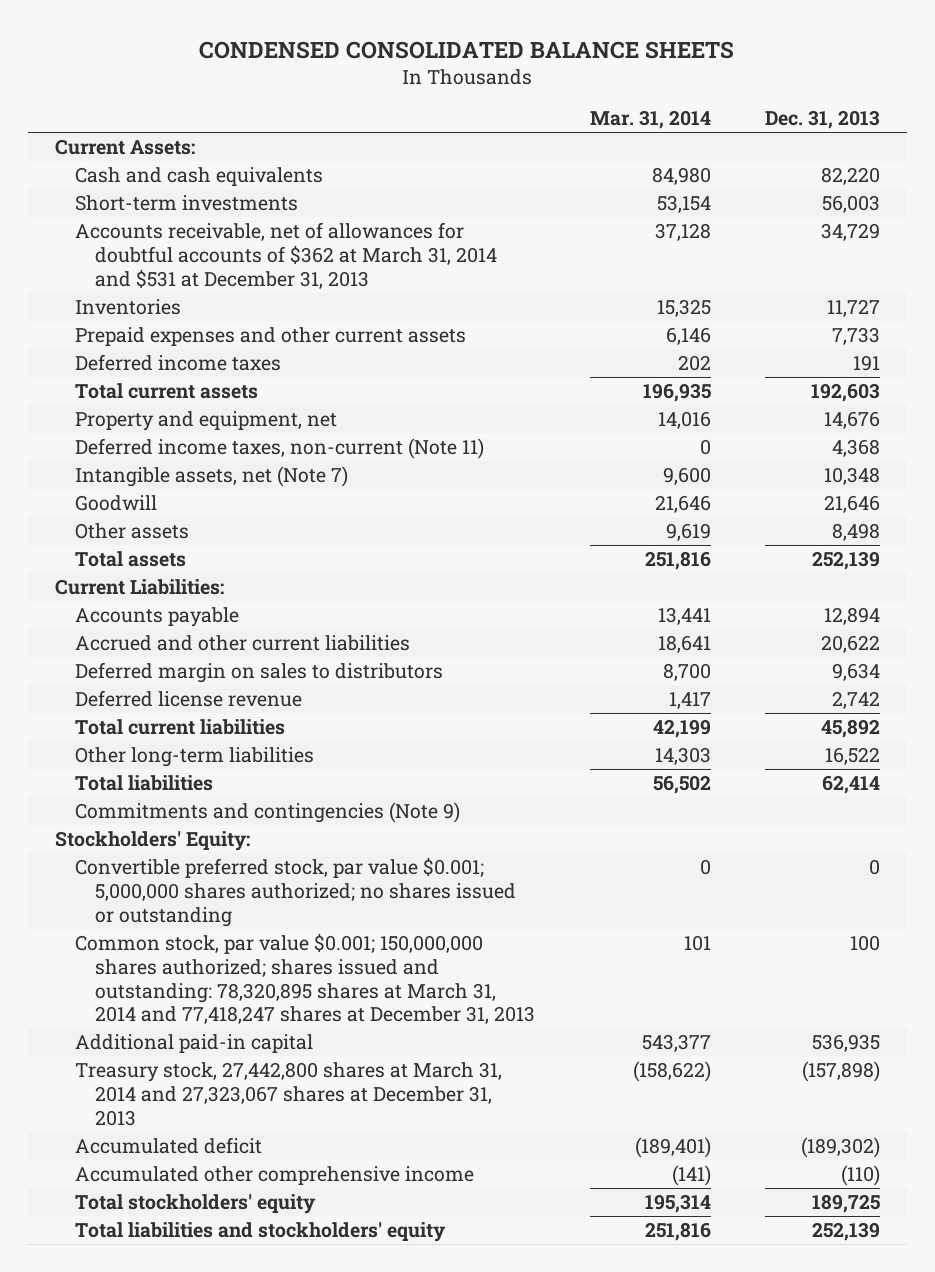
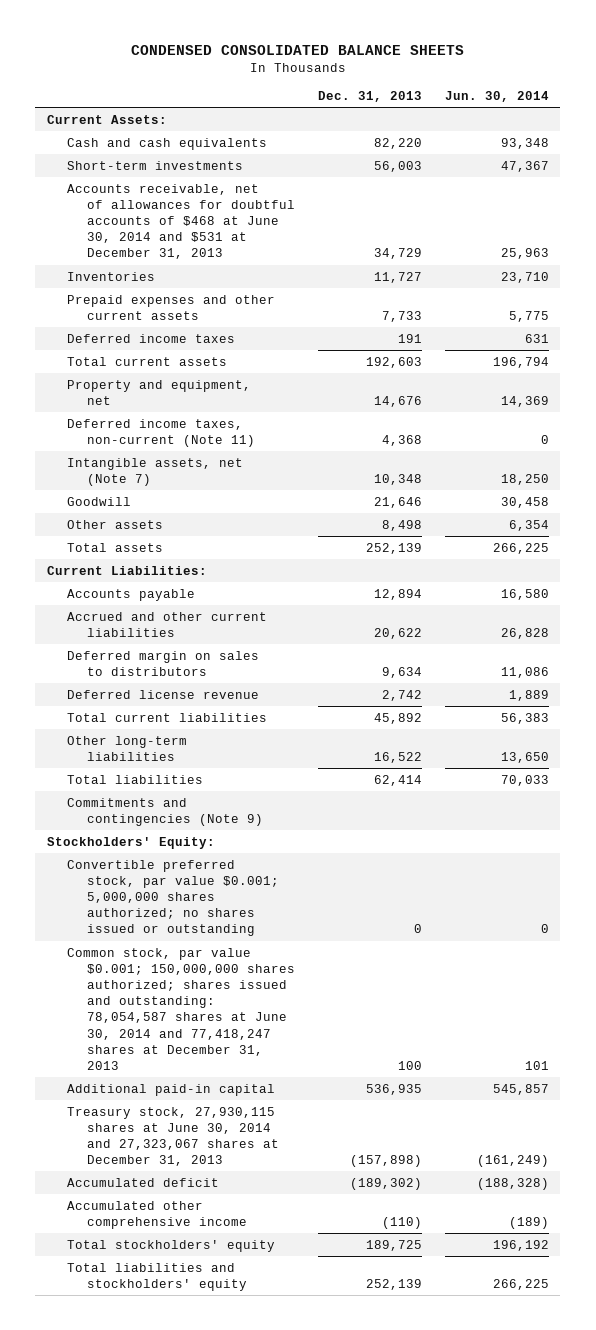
- | Mar. 31, 2014 | Dec. 31, 2013
+ | Dec. 31, 2013 | Jun. 30, 2014
- Accounts receivable, net of allowances for doubtful accounts of $362 at March 31, 2014 and $531 at December 31, 2013 | 37,128 | 34,729
+ Accounts receivable, net of allowances for doubtful accounts of $468 at June 30, 2014 and $531 at December 31, 2013 | 34,729 | 25,963
- Common stock, par value $0.001; 150,000,000 shares authorized; shares issued and outstanding: 78,320,895 shares at March 31, 2014 and 77,418,247 shares at December 31, 2013 | 101 | 100
+ Common stock, par value $0.001; 150,000,000 shares authorized; shares issued and outstanding: 78,054,587 shares at June 30, 2014 and 77,418,247 shares at December 31, 2013 | 100 | 101
- Treasury stock, 27,442,800 shares at March 31, 2014 and 27,323,067 shares at December 31, 2013 | (158,622) | (157,898)
+ Treasury stock, 27,930,115 shares at June 30, 2014 and 27,323,067 shares at December 31, 2013 | (157,898) | (161,249)

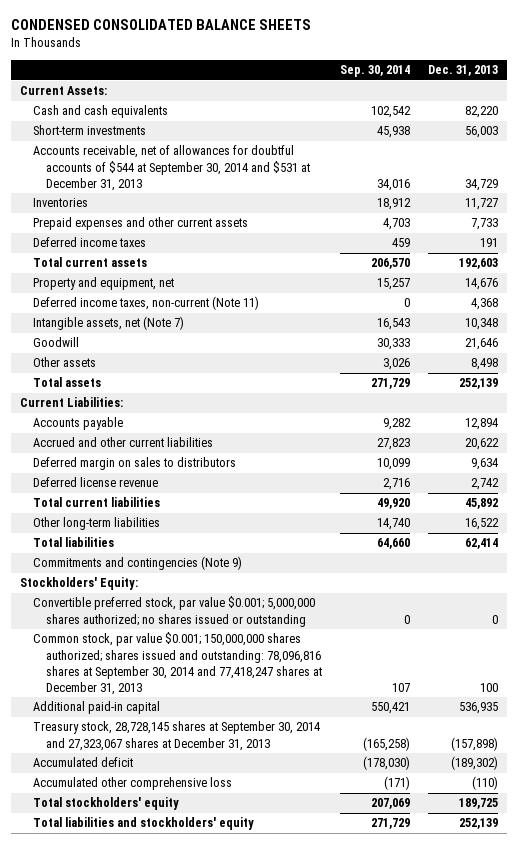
- | Dec. 31, 2013 | Jun. 30, 2014
+ | Sep. 30, 2014 | Dec. 31, 2013
- Accounts receivable, net of allowances for doubtful accounts of $468 at June 30, 2014 and $531 at December 31, 2013 | 34,729 | 25,963
+ Accounts receivable, net of allowances for doubtful accounts of $544 at September 30, 2014 and $531 at December 31, 2013 | 34,016 | 34,729
- Common stock, par value $0.001; 150,000,000 shares authorized; shares issued and outstanding: 78,054,587 shares at June 30, 2014 and 77,418,247 shares at December 31, 2013 | 100 | 101
+ Common stock, par value $0.001; 150,000,000 shares authorized; shares issued and outstanding: 78,096,816 shares at September 30, 2014 and 77,418,247 shares at December 31, 2013 | 107 | 100
- Treasury stock, 27,930,115 shares at June 30, 2014 and 27,323,067 shares at December 31, 2013 | (157,898) | (161,249)
+ Treasury stock, 28,728,145 shares at September 30, 2014 and 27,323,067 shares at December 31, 2013 | (165,258) | (157,898)
- Accumulated other comprehensive income | (110) | (189)
+ Accumulated other comprehensive loss | (171) | (110)

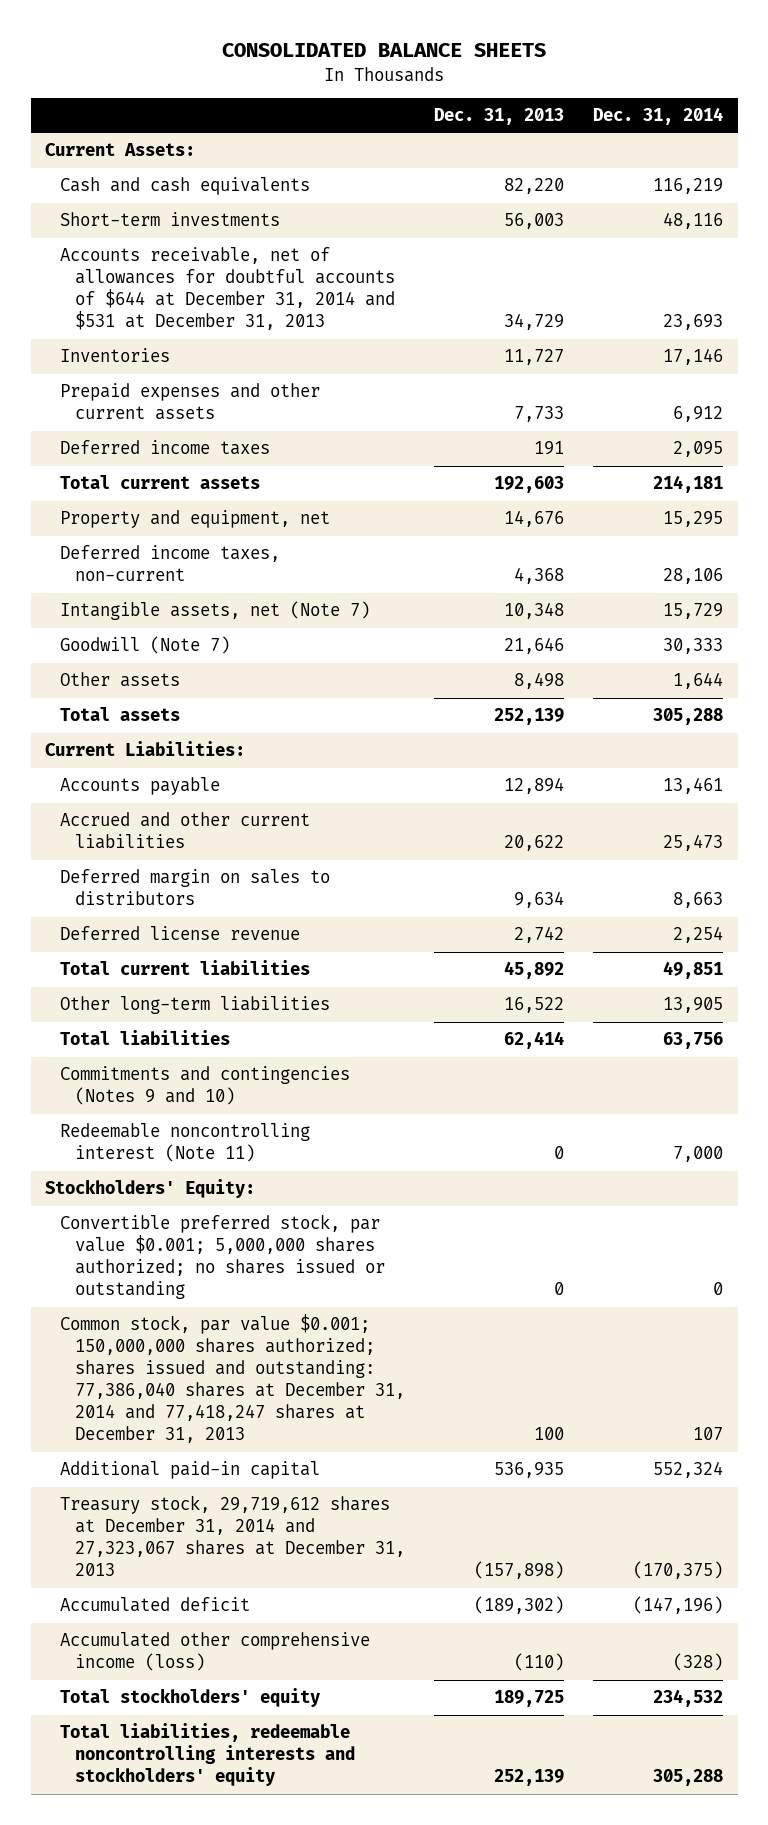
- CONDENSED CONSOLIDATED BALANCE SHEETS
+ CONSOLIDATED BALANCE SHEETS
- | Sep. 30, 2014 | Dec. 31, 2013
+ | Dec. 31, 2013 | Dec. 31, 2014
- Accounts receivable, net of allowances for doubtful accounts of $544 at September 30, 2014 and $531 at December 31, 2013 | 34,016 | 34,729
+ Accounts receivable, net of allowances for doubtful accounts of $644 at December 31, 2014 and $531 at December 31, 2013 | 34,729 | 23,693
- Deferred income taxes, non-current (Note 11) | 0 | 4,368
+ Deferred income taxes, non-current | 4,368 | 28,106
- Goodwill | 30,333 | 21,646
+ Goodwill (Note 7) | 21,646 | 30,333
- Commitments and contingencies (Note 9)
+ Commitments and contingencies (Notes 9 and 10)
+ Redeemable noncontrolling interest (Note 11) | 0 | 7,000
- Common stock, par value $0.001; 150,000,000 shares authorized; shares issued and outstanding: 78,096,816 shares at September 30, 2014 and 77,418,247 shares at December 31, 2013 | 107 | 100
+ Common stock, par value $0.001; 150,000,000 shares authorized; shares issued and outstanding: 77,386,040 shares at December 31, 2014 and 77,418,247 shares at December 31, 2013 | 100 | 107
- Treasury stock, 28,728,145 shares at September 30, 2014 and 27,323,067 shares at December 31, 2013 | (165,258) | (157,898)
+ Treasury stock, 29,719,612 shares at December 31, 2014 and 27,323,067 shares at December 31, 2013 | (157,898) | (170,375)
- Accumulated other comprehensive loss | (171) | (110)
+ Accumulated other comprehensive income (loss) | (110) | (328)
- Total liabilities and stockholders' equity | 271,729 | 252,139
+ Total liabilities, redeemable noncontrolling interests and stockholders' equity | 252,139 | 305,288

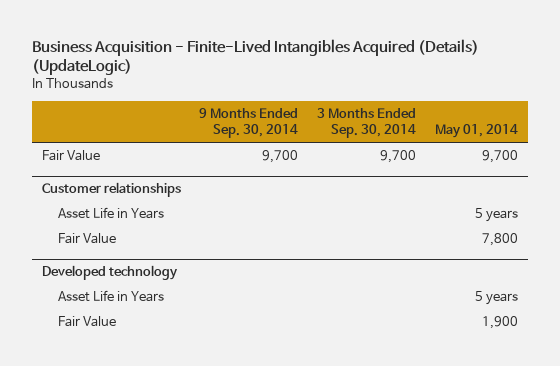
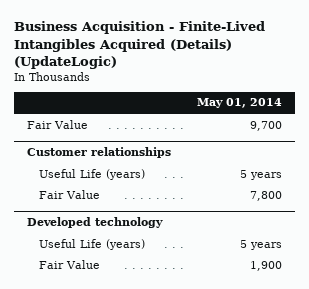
- | 9 Months Ended Sep. 30, 2014 | 3 Months Ended Sep. 30, 2014 | May 01, 2014
+ | May 01, 2014
@ Customer relationships
- Asset Life in Years | | | 5 years
+ Useful Life (years) | 5 years
@ Developed technology
- Asset Life in Years | | | 5 years
+ Useful Life (years) | 5 years

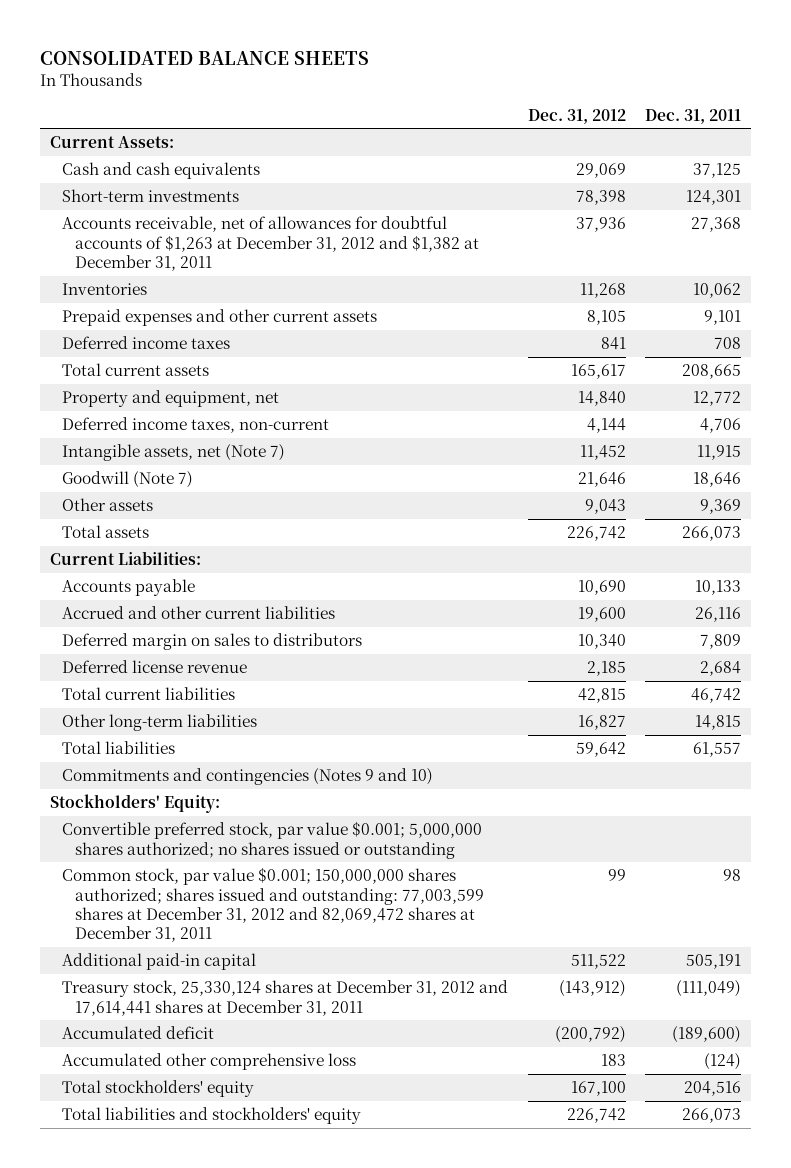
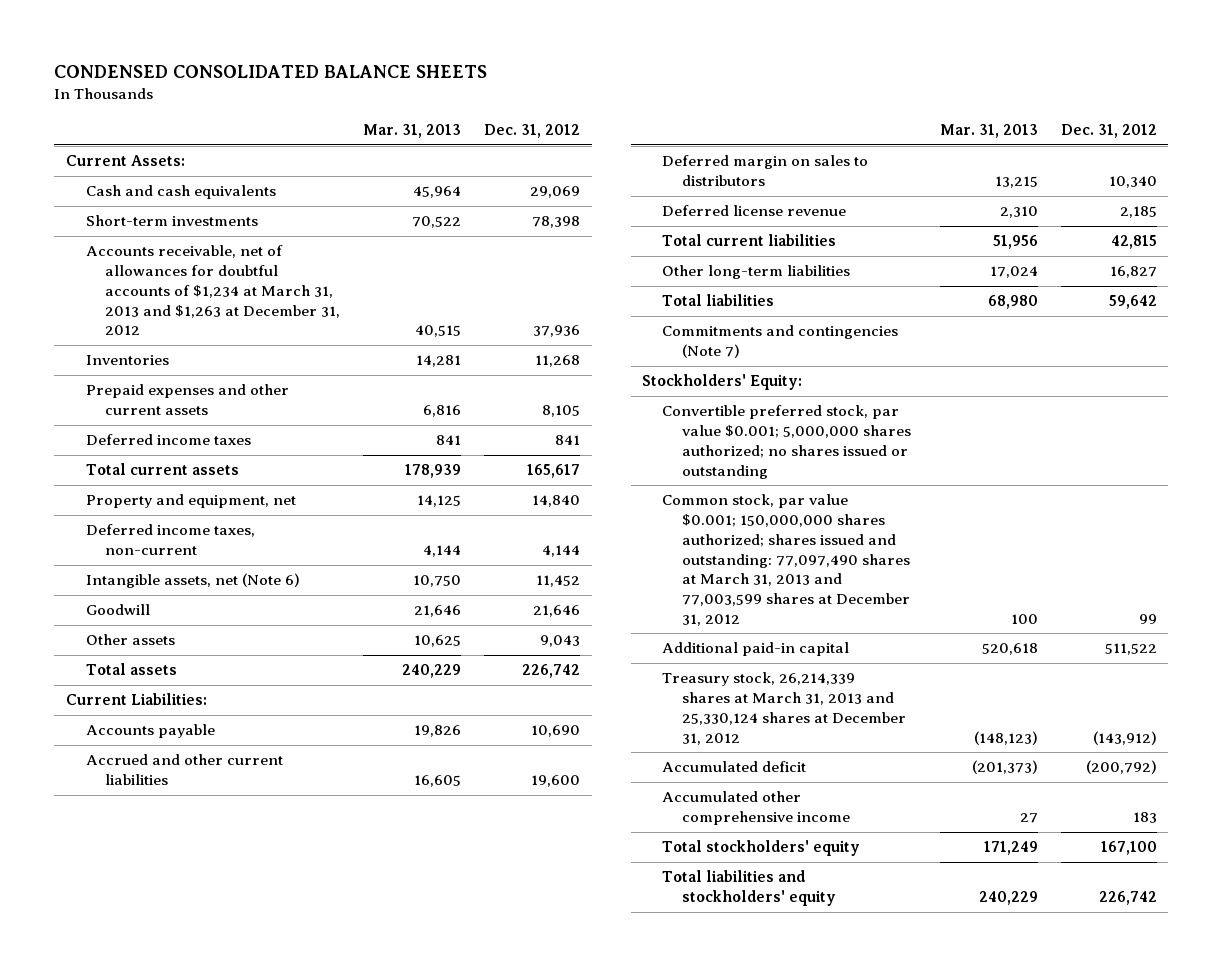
- CONSOLIDATED BALANCE SHEETS
+ CONDENSED CONSOLIDATED BALANCE SHEETS
- | Dec. 31, 2012 | Dec. 31, 2011
+ | Mar. 31, 2013 | Dec. 31, 2012
- Accounts receivable, net of allowances for doubtful accounts of $1,263 at December 31, 2012 and $1,382 at December 31, 2011 | 37,936 | 27,368
+ Accounts receivable, net of allowances for doubtful accounts of $1,234 at March 31, 2013 and $1,263 at December 31, 2012 | 40,515 | 37,936
- Intangible assets, net (Note 7) | 11,452 | 11,915
- Goodwill (Note 7) | 21,646 | 18,646
+ Intangible assets, net (Note 6) | 10,750 | 11,452
+ Goodwill | 21,646 | 21,646
- Commitments and contingencies (Notes 9 and 10)
+ Commitments and contingencies (Note 7)
- Common stock, par value $0.001; 150,000,000 shares authorized; shares issued and outstanding: 77,003,599 shares at December 31, 2012 and 82,069,472 shares at December 31, 2011 | 99 | 98
+ Common stock, par value $0.001; 150,000,000 shares authorized; shares issued and outstanding: 77,097,490 shares at March 31, 2013 and 77,003,599 shares at December 31, 2012 | 100 | 99
- Treasury stock, 25,330,124 shares at December 31, 2012 and 17,614,441 shares at December 31, 2011 | (143,912) | (111,049)
+ Treasury stock, 26,214,339 shares at March 31, 2013 and 25,330,124 shares at December 31, 2012 | (148,123) | (143,912)
- Accumulated other comprehensive loss | 183 | (124)
+ Accumulated other comprehensive income | 27 | 183

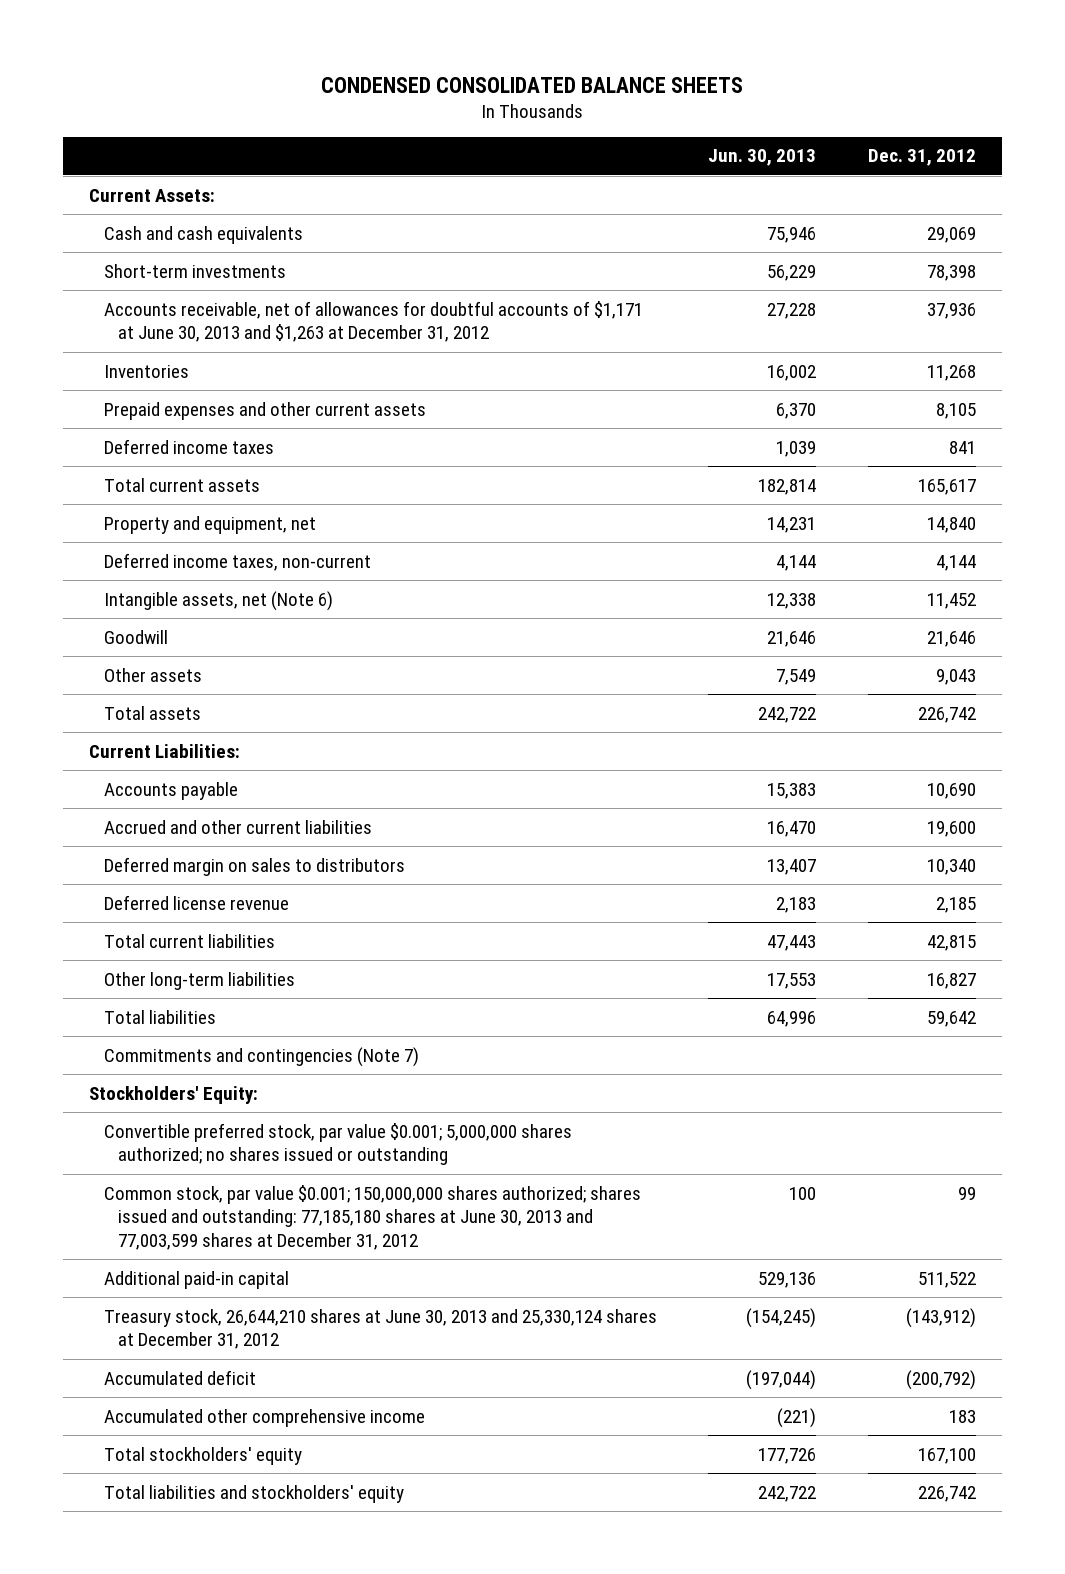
- | Mar. 31, 2013 | Dec. 31, 2012
+ | Jun. 30, 2013 | Dec. 31, 2012
- Accounts receivable, net of allowances for doubtful accounts of $1,234 at March 31, 2013 and $1,263 at December 31, 2012 | 40,515 | 37,936
+ Accounts receivable, net of allowances for doubtful accounts of $1,171 at June 30, 2013 and $1,263 at December 31, 2012 | 27,228 | 37,936
- Common stock, par value $0.001; 150,000,000 shares authorized; shares issued and outstanding: 77,097,490 shares at March 31, 2013 and 77,003,599 shares at December 31, 2012 | 100 | 99
+ Common stock, par value $0.001; 150,000,000 shares authorized; shares issued and outstanding: 77,185,180 shares at June 30, 2013 and 77,003,599 shares at December 31, 2012 | 100 | 99
- Treasury stock, 26,214,339 shares at March 31, 2013 and 25,330,124 shares at December 31, 2012 | (148,123) | (143,912)
+ Treasury stock, 26,644,210 shares at June 30, 2013 and 25,330,124 shares at December 31, 2012 | (154,245) | (143,912)

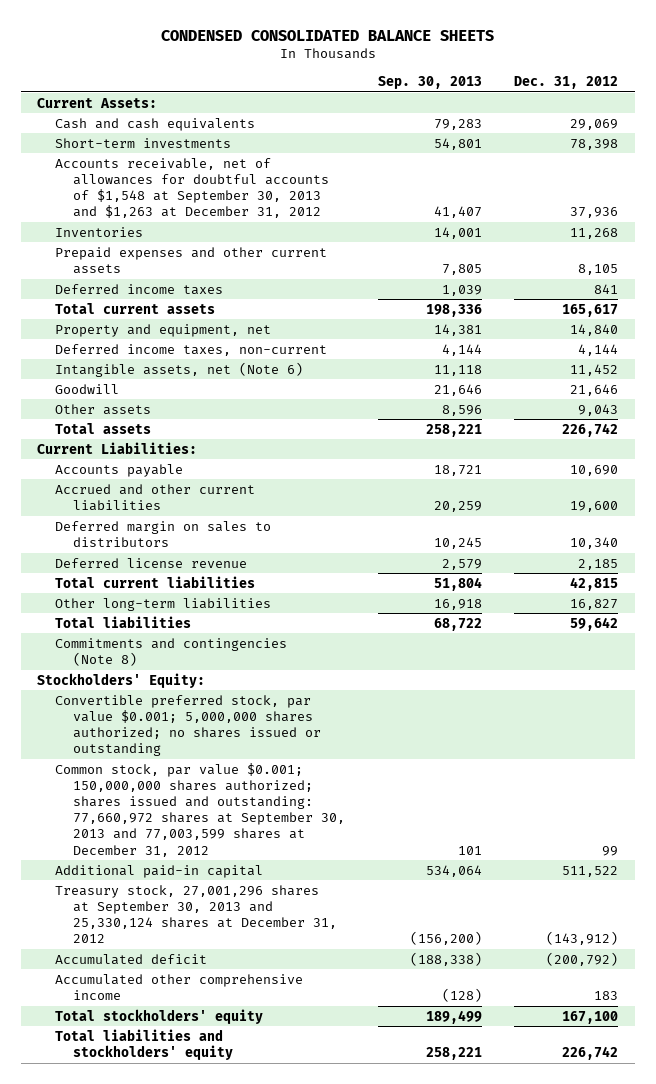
- | Jun. 30, 2013 | Dec. 31, 2012
+ | Sep. 30, 2013 | Dec. 31, 2012
- Accounts receivable, net of allowances for doubtful accounts of $1,171 at June 30, 2013 and $1,263 at December 31, 2012 | 27,228 | 37,936
+ Accounts receivable, net of allowances for doubtful accounts of $1,548 at September 30, 2013 and $1,263 at December 31, 2012 | 41,407 | 37,936
- Commitments and contingencies (Note 7)
+ Commitments and contingencies (Note 8)
- Common stock, par value $0.001; 150,000,000 shares authorized; shares issued and outstanding: 77,185,180 shares at June 30, 2013 and 77,003,599 shares at December 31, 2012 | 100 | 99
+ Common stock, par value $0.001; 150,000,000 shares authorized; shares issued and outstanding: 77,660,972 shares at September 30, 2013 and 77,003,599 shares at December 31, 2012 | 101 | 99
- Treasury stock, 26,644,210 shares at June 30, 2013 and 25,330,124 shares at December 31, 2012 | (154,245) | (143,912)
+ Treasury stock, 27,001,296 shares at September 30, 2013 and 25,330,124 shares at December 31, 2012 | (156,200) | (143,912)

